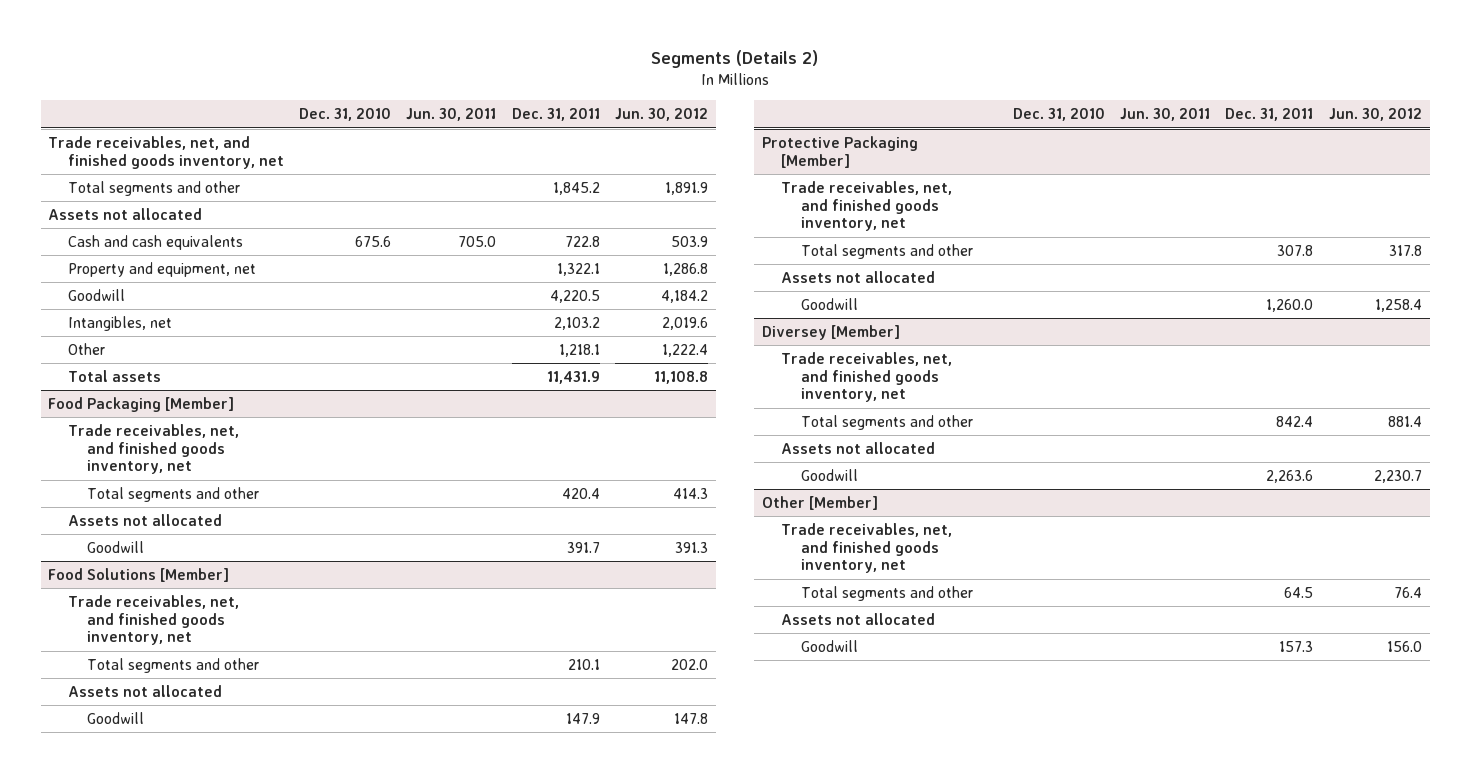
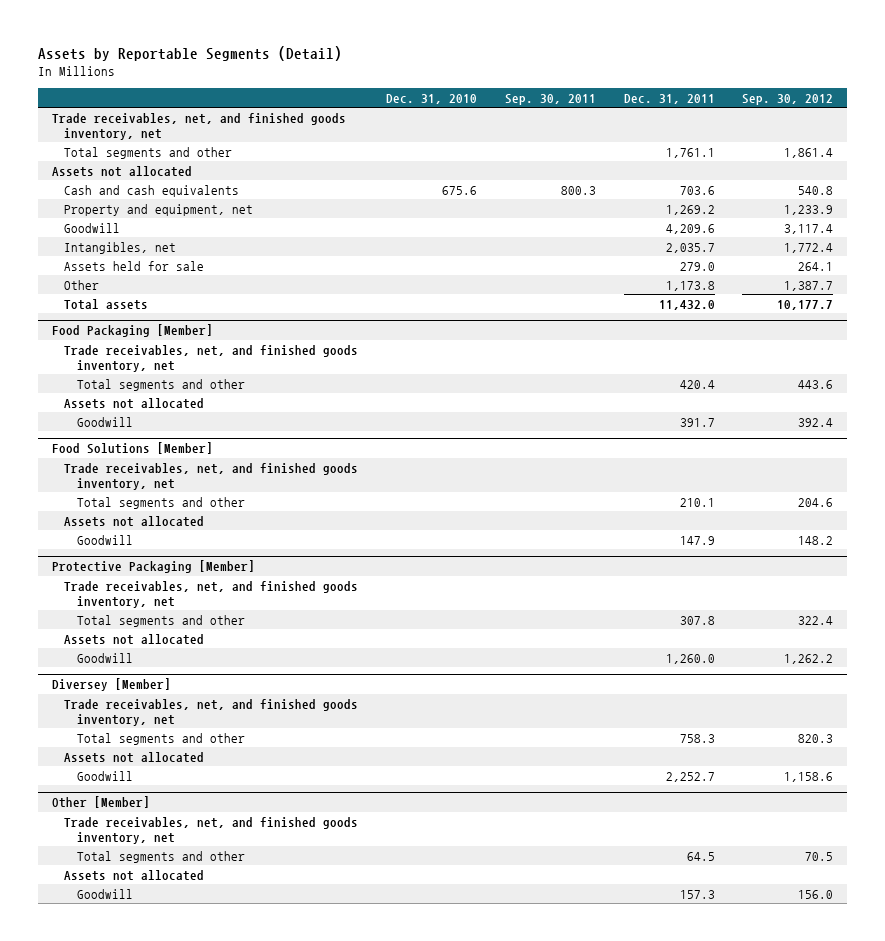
- Segments (Details 2)
+ Assets by Reportable Segments (Detail)
- | Dec. 31, 2010 | Jun. 30, 2011 | Dec. 31, 2011 | Jun. 30, 2012
+ | Dec. 31, 2010 | Sep. 30, 2011 | Dec. 31, 2011 | Sep. 30, 2012
- Total segments and other | | | 1,845.2 | 1,891.9
+ Total segments and other | | | 1,761.1 | 1,861.4
- Cash and cash equivalents | 675.6 | 705.0 | 722.8 | 503.9
- Property and equipment, net | | | 1,322.1 | 1,286.8
- Goodwill | | | 4,220.5 | 4,184.2
- Intangibles, net | | | 2,103.2 | 2,019.6
- Other | | | 1,218.1 | 1,222.4
- Total assets | | | 11,431.9 | 11,108.8
+ Cash and cash equivalents | 675.6 | 800.3 | 703.6 | 540.8
+ Property and equipment, net | | | 1,269.2 | 1,233.9
+ Goodwill | | | 4,209.6 | 3,117.4
+ Intangibles, net | | | 2,035.7 | 1,772.4
+ Assets held for sale | | | 279.0 | 264.1
+ Other | | | 1,173.8 | 1,387.7
+ Total assets | | | 11,432.0 | 10,177.7
@ Diversey [Member]
- Total segments and other | | | 842.4 | 881.4
+ Total segments and other | | | 758.3 | 820.3
- Goodwill | | | 2,263.6 | 2,230.7
+ Goodwill | | | 2,252.7 | 1,158.6

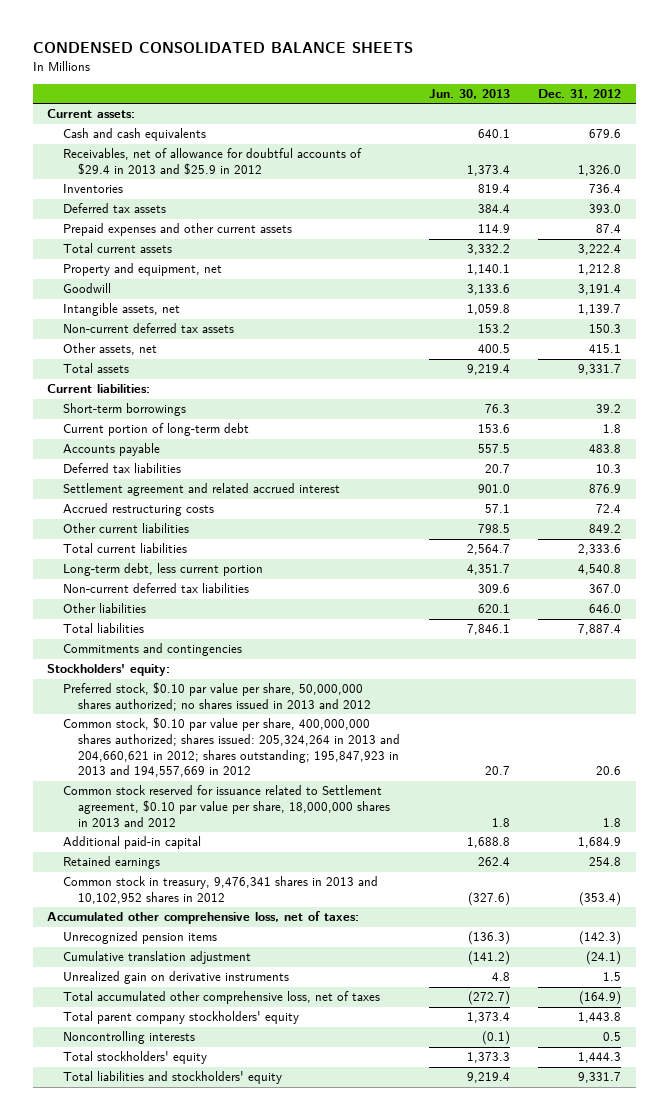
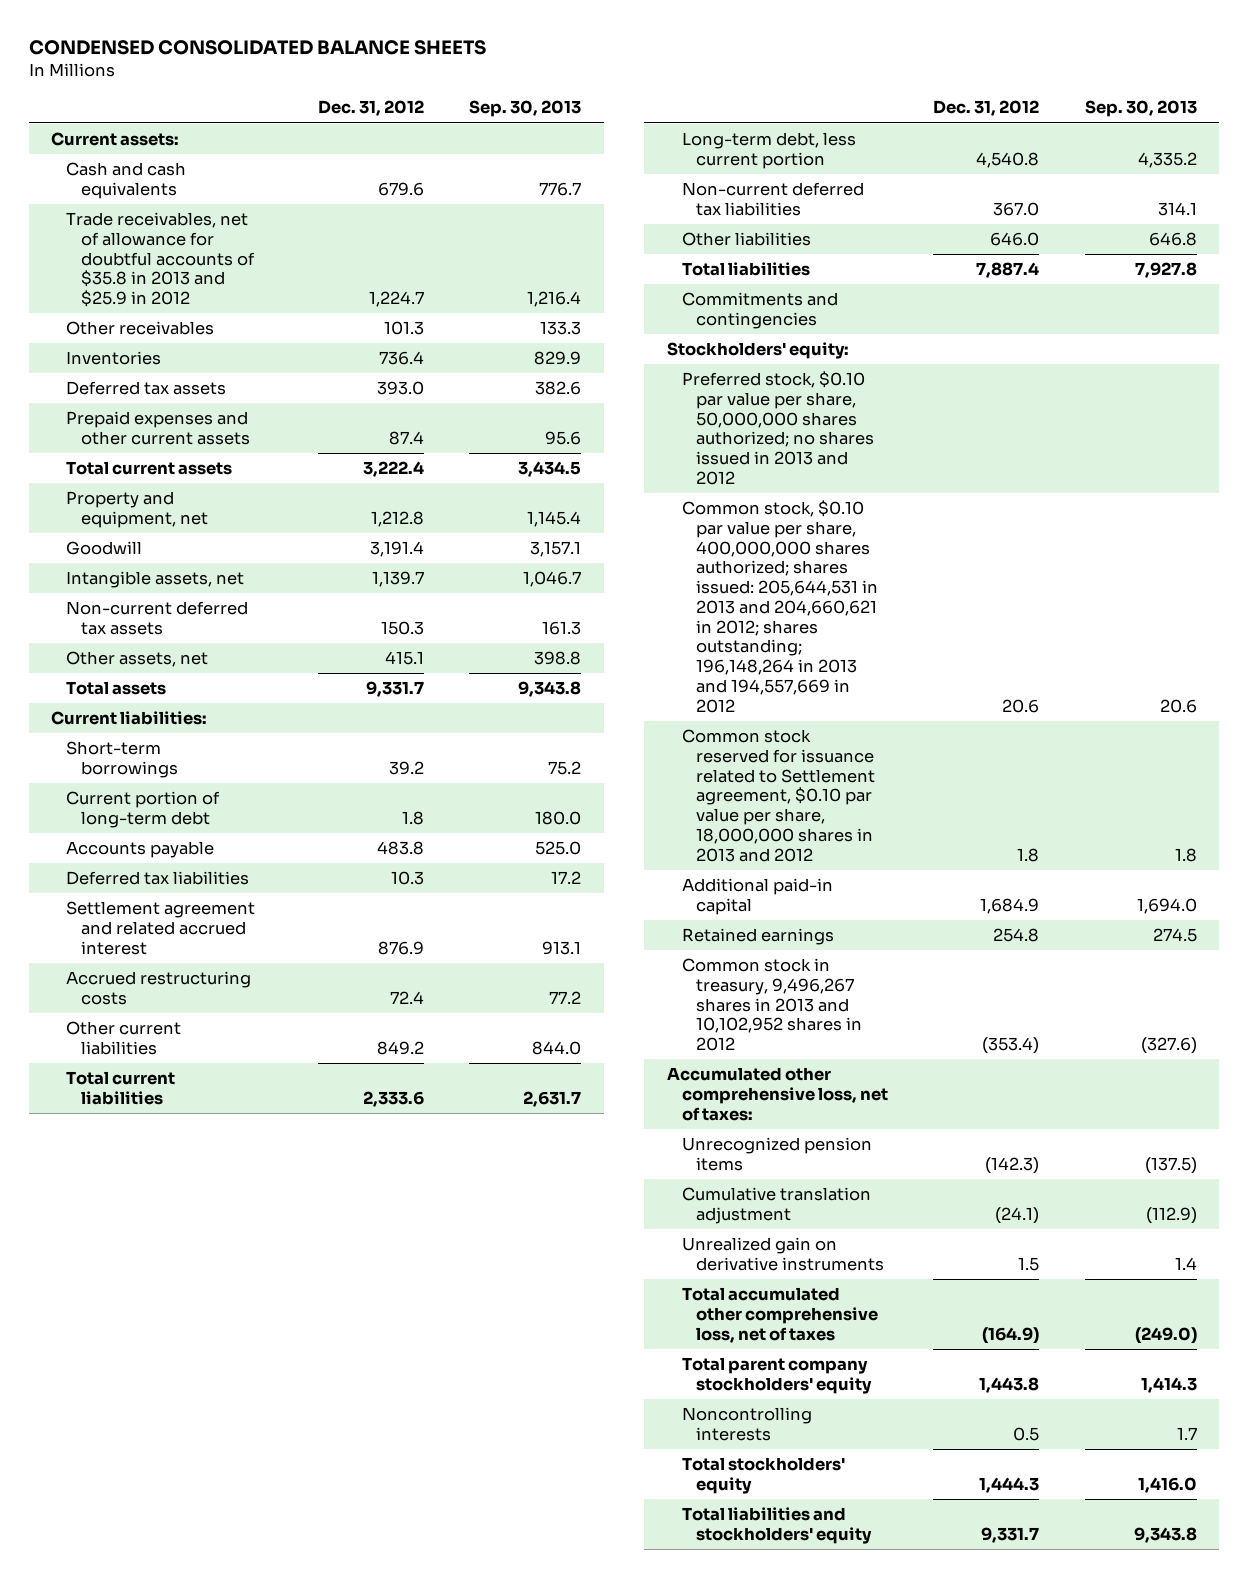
- | Jun. 30, 2013 | Dec. 31, 2012
+ | Dec. 31, 2012 | Sep. 30, 2013
- Receivables, net of allowance for doubtful accounts of $29.4 in 2013 and $25.9 in 2012 | 1,373.4 | 1,326.0
+ Trade receivables, net of allowance for doubtful accounts of $35.8 in 2013 and $25.9 in 2012 | 1,224.7 | 1,216.4
+ Other receivables | 101.3 | 133.3
- Common stock, $0.10 par value per share, 400,000,000 shares authorized; shares issued: 205,324,264 in 2013 and 204,660,621 in 2012; shares outstanding; 195,847,923 in 2013 and 194,557,669 in 2012 | 20.7 | 20.6
+ Common stock, $0.10 par value per share, 400,000,000 shares authorized; shares issued: 205,644,531 in 2013 and 204,660,621 in 2012; shares outstanding; 196,148,264 in 2013 and 194,557,669 in 2012 | 20.6 | 20.6
- Common stock in treasury, 9,476,341 shares in 2013 and 10,102,952 shares in 2012 | (327.6) | (353.4)
+ Common stock in treasury, 9,496,267 shares in 2013 and 10,102,952 shares in 2012 | (353.4) | (327.6)

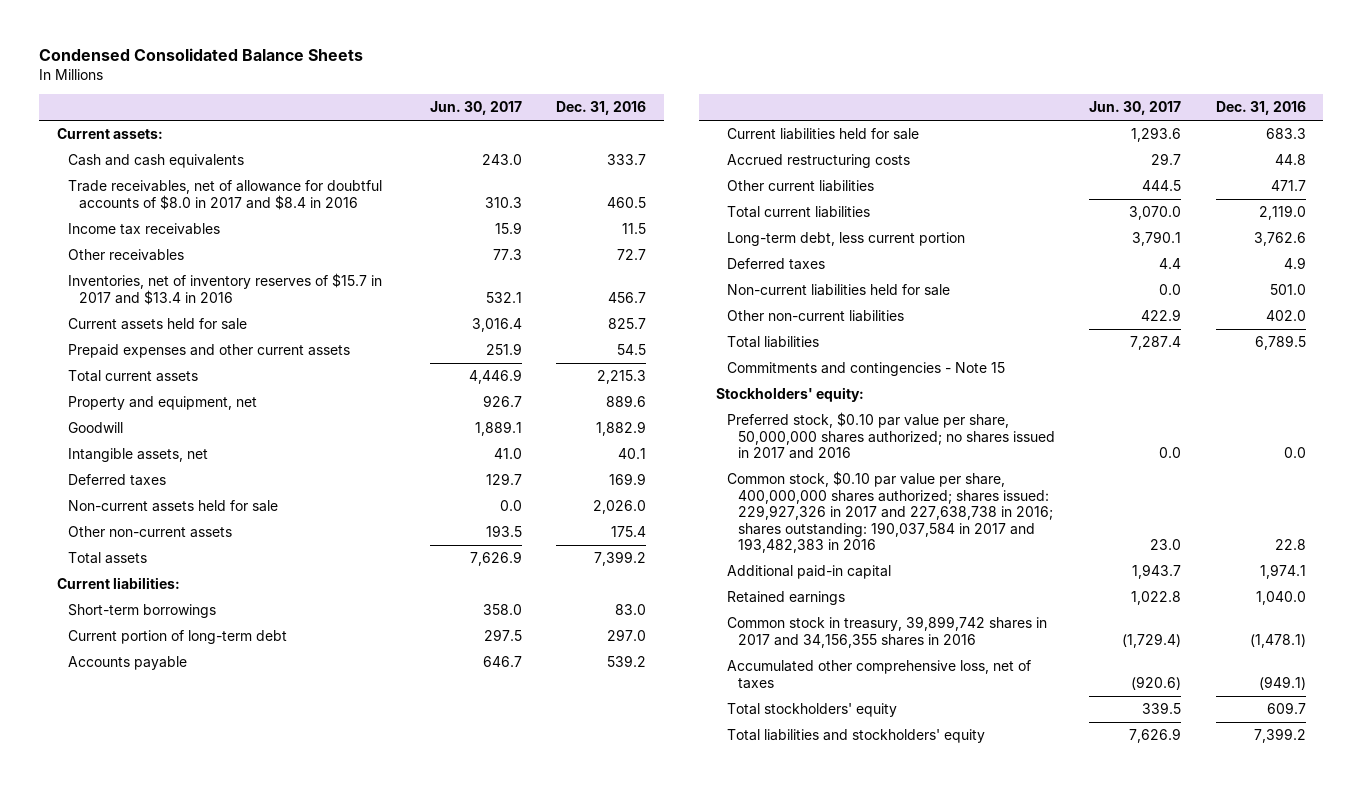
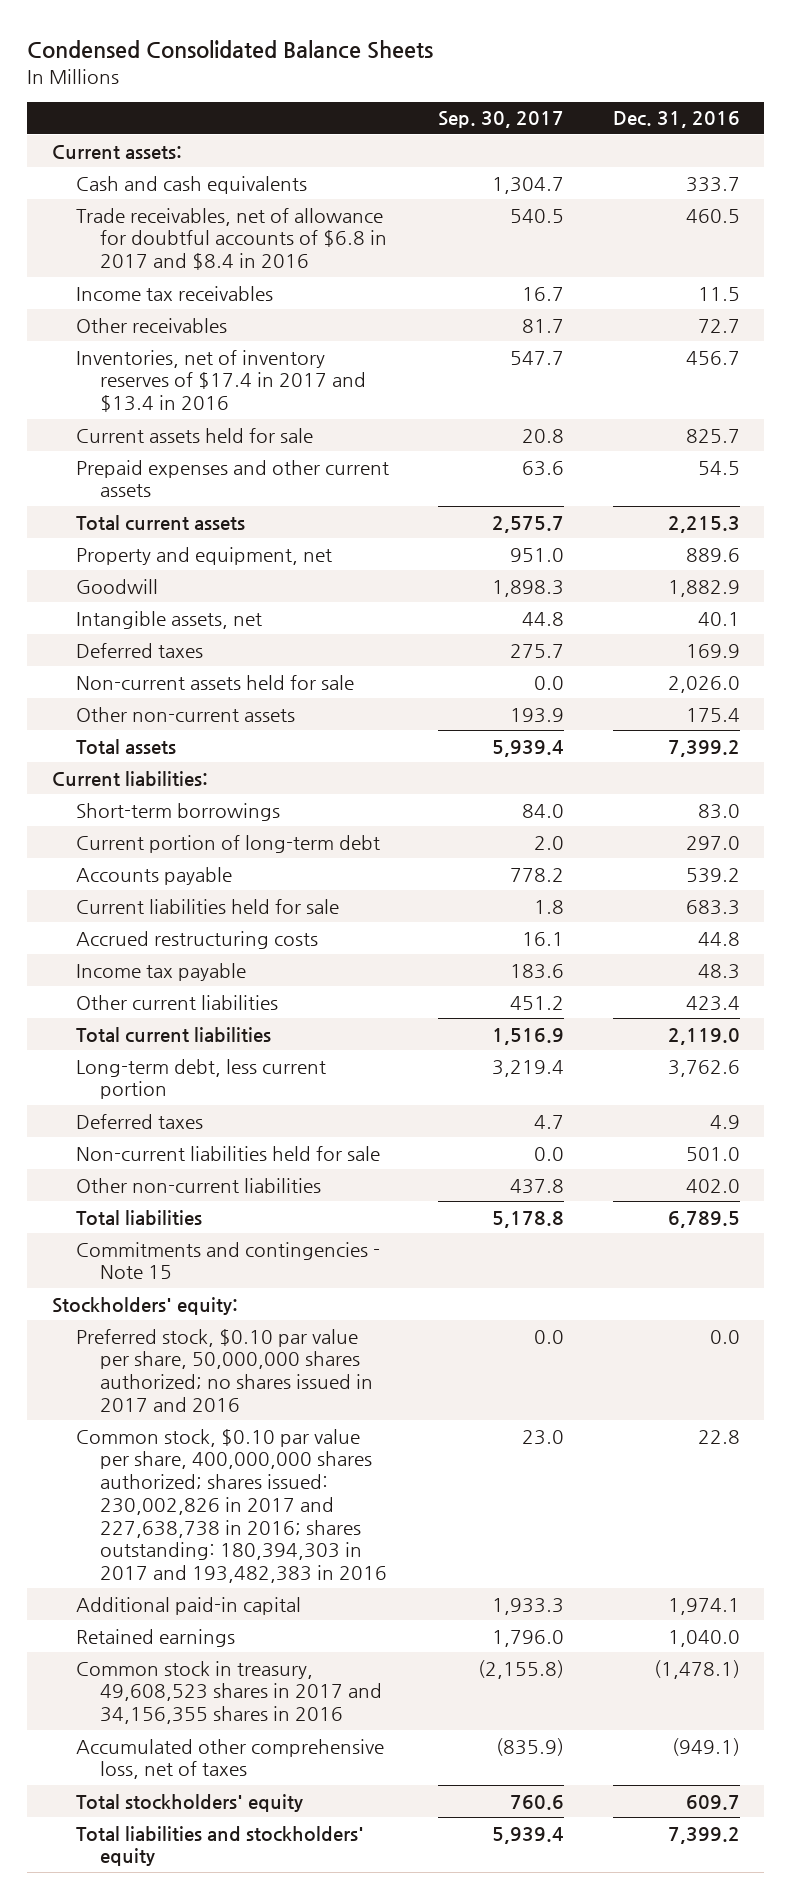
- | Jun. 30, 2017 | Dec. 31, 2016
+ | Sep. 30, 2017 | Dec. 31, 2016
- Trade receivables, net of allowance for doubtful accounts of $8.0 in 2017 and $8.4 in 2016 | 310.3 | 460.5
+ Trade receivables, net of allowance for doubtful accounts of $6.8 in 2017 and $8.4 in 2016 | 540.5 | 460.5
- Inventories, net of inventory reserves of $15.7 in 2017 and $13.4 in 2016 | 532.1 | 456.7
+ Inventories, net of inventory reserves of $17.4 in 2017 and $13.4 in 2016 | 547.7 | 456.7
- Other current liabilities | 444.5 | 471.7
+ Income tax payable | 183.6 | 48.3
+ Other current liabilities | 451.2 | 423.4
- Common stock, $0.10 par value per share, 400,000,000 shares authorized; shares issued: 229,927,326 in 2017 and 227,638,738 in 2016; shares outstanding: 190,037,584 in 2017 and 193,482,383 in 2016 | 23.0 | 22.8
+ Common stock, $0.10 par value per share, 400,000,000 shares authorized; shares issued: 230,002,826 in 2017 and 227,638,738 in 2016; shares outstanding: 180,394,303 in 2017 and 193,482,383 in 2016 | 23.0 | 22.8
- Common stock in treasury, 39,899,742 shares in 2017 and 34,156,355 shares in 2016 | (1,729.4) | (1,478.1)
+ Common stock in treasury, 49,608,523 shares in 2017 and 34,156,355 shares in 2016 | (2,155.8) | (1,478.1)

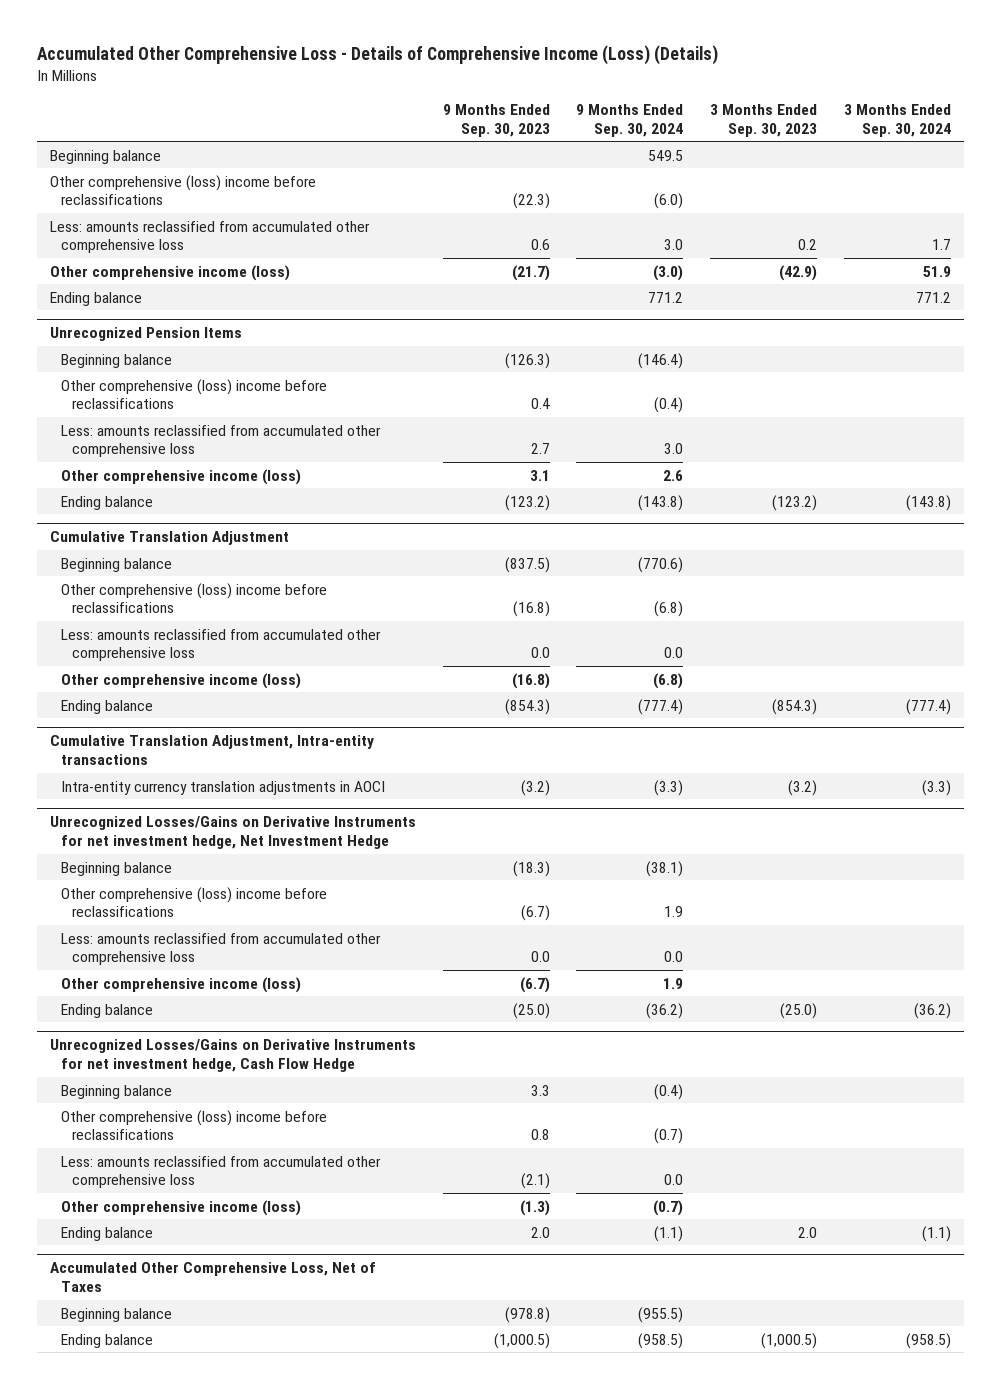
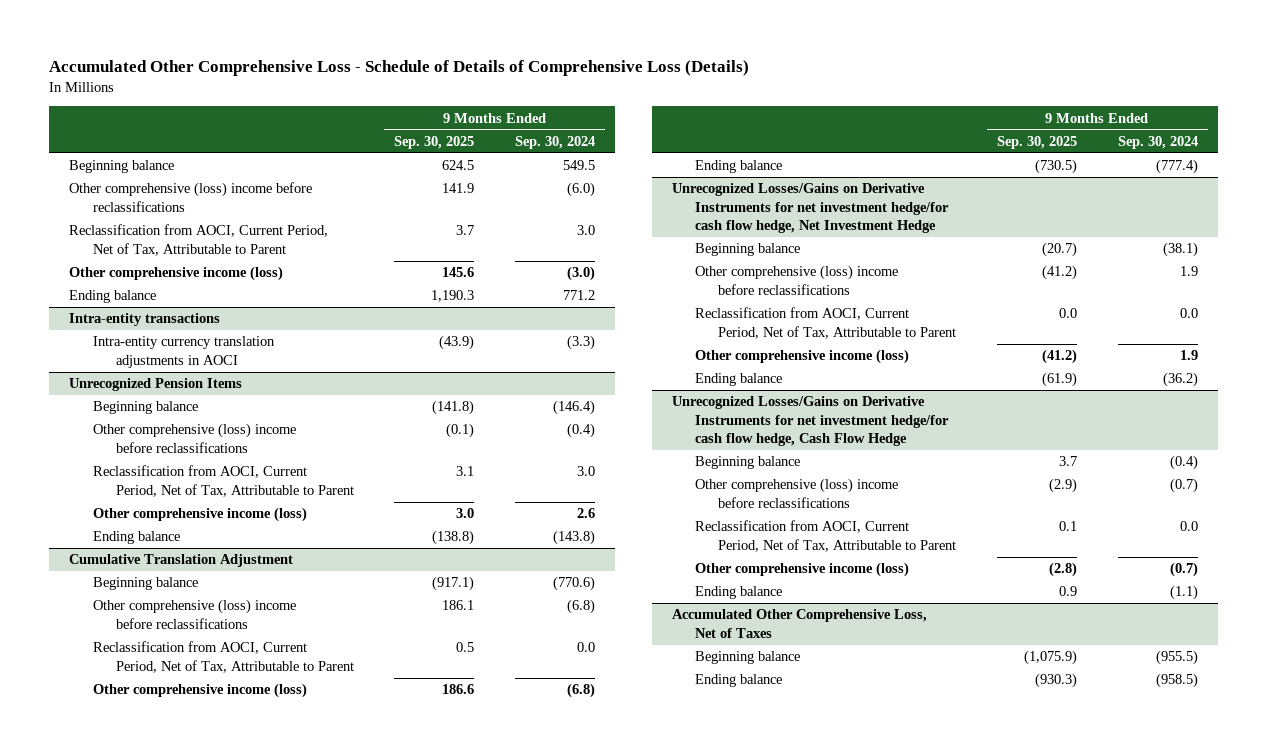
- Accumulated Other Comprehensive Loss - Details of Comprehensive Income (Loss) (Details)
+ Accumulated Other Comprehensive Loss - Schedule of Details of Comprehensive Loss (Details)
- | 9 Months Ended Sep. 30, 2023 | 9 Months Ended Sep. 30, 2024 | 3 Months Ended Sep. 30, 2023 | 3 Months Ended Sep. 30, 2024
+ | 9 Months Ended Sep. 30, 2025 | 9 Months Ended Sep. 30, 2024
- Less: amounts reclassified from accumulated other comprehensive loss | 0.6 | 3.0 | 0.2 | 1.7
+ Reclassification from AOCI, Current Period, Net of Tax, Attributable to Parent | 3.7 | 3.0
+ Intra-entity transactions
+ Intra-entity currency translation adjustments in AOCI | (43.9) | (3.3)
@ Unrecognized Pension Items
- Less: amounts reclassified from accumulated other comprehensive loss | 2.7 | 3.0 | |
+ Reclassification from AOCI, Current Period, Net of Tax, Attributable to Parent | 3.1 | 3.0
@ Cumulative Translation Adjustment
- Less: amounts reclassified from accumulated other comprehensive loss | 0.0 | 0.0 | |
+ Reclassification from AOCI, Current Period, Net of Tax, Attributable to Parent | 0.5 | 0.0
- Cumulative Translation Adjustment, Intra-entity transactions
- Intra-entity currency translation adjustments in AOCI | (3.2) | (3.3) | (3.2) | (3.3)
- Unrecognized Losses/Gains on Derivative Instruments for net investment hedge, Net Investment Hedge
+ Unrecognized Losses/Gains on Derivative Instruments for net investment hedge/for cash flow hedge, Net Investment Hedge
- Less: amounts reclassified from accumulated other comprehensive loss | 0.0 | 0.0 | |
+ Reclassification from AOCI, Current Period, Net of Tax, Attributable to Parent | 0.0 | 0.0
- Unrecognized Losses/Gains on Derivative Instruments for net investment hedge, Cash Flow Hedge
+ Unrecognized Losses/Gains on Derivative Instruments for net investment hedge/for cash flow hedge, Cash Flow Hedge
- Less: amounts reclassified from accumulated other comprehensive loss | (2.1) | 0.0 | |
+ Reclassification from AOCI, Current Period, Net of Tax, Attributable to Parent | 0.1 | 0.0

